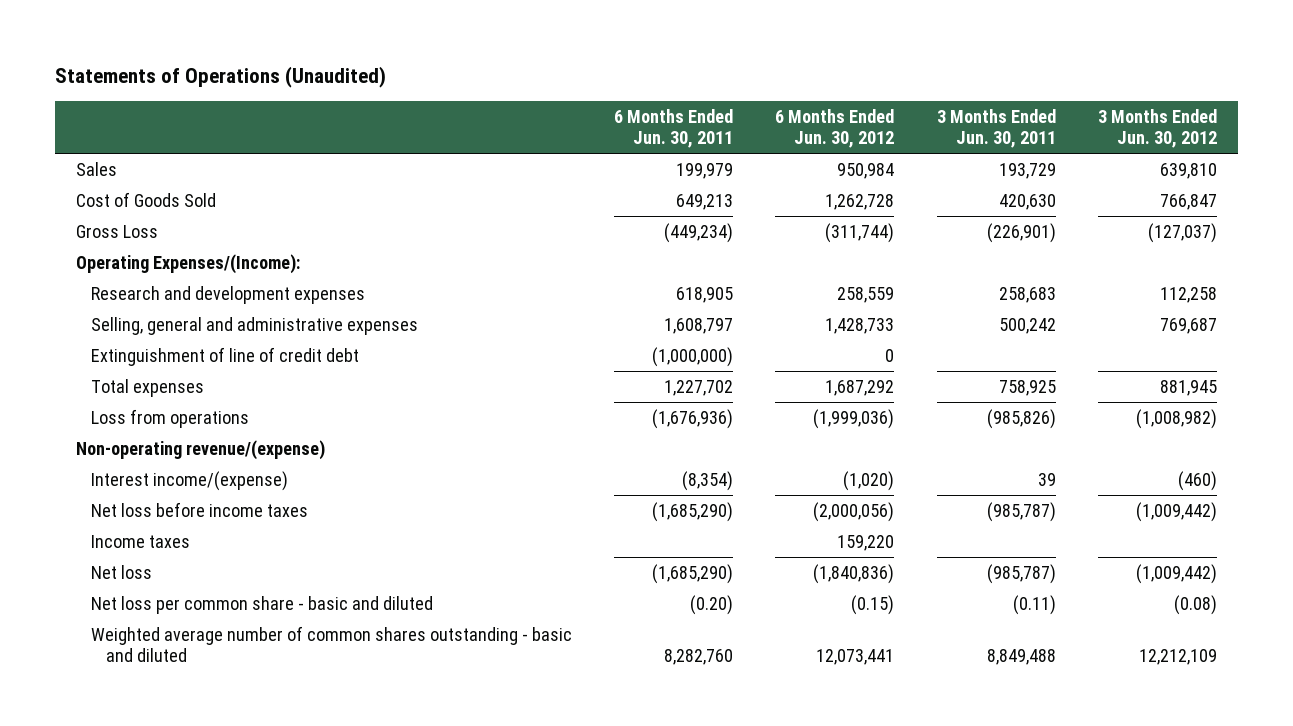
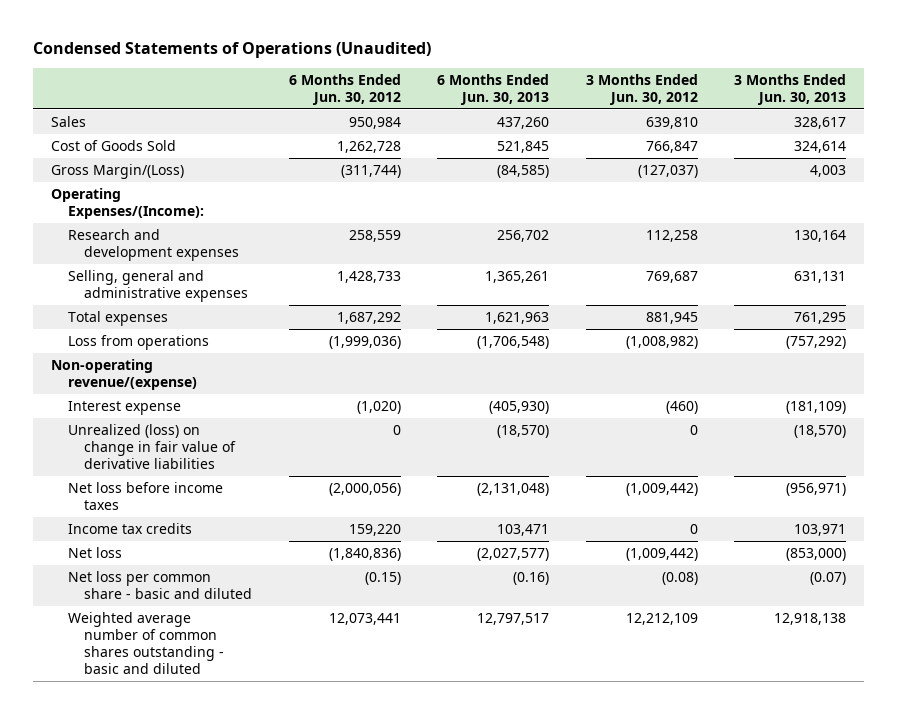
- Statements of Operations (Unaudited)
+ Condensed Statements of Operations (Unaudited)
- | 6 Months Ended Jun. 30, 2011 | 6 Months Ended Jun. 30, 2012 | 3 Months Ended Jun. 30, 2011 | 3 Months Ended Jun. 30, 2012
+ | 6 Months Ended Jun. 30, 2012 | 6 Months Ended Jun. 30, 2013 | 3 Months Ended Jun. 30, 2012 | 3 Months Ended Jun. 30, 2013
- Gross Loss | (449,234) | (311,744) | (226,901) | (127,037)
+ Gross Margin/(Loss) | (311,744) | (84,585) | (127,037) | 4,003
- Extinguishment of line of credit debt | (1,000,000) | 0 | |
- Interest income/(expense) | (8,354) | (1,020) | 39 | (460)
+ Interest expense | (1,020) | (405,930) | (460) | (181,109)
+ Unrealized (loss) on change in fair value of derivative liabilities | 0 | (18,570) | 0 | (18,570)
- Income taxes | | 159,220 | |
+ Income tax credits | 159,220 | 103,471 | 0 | 103,971

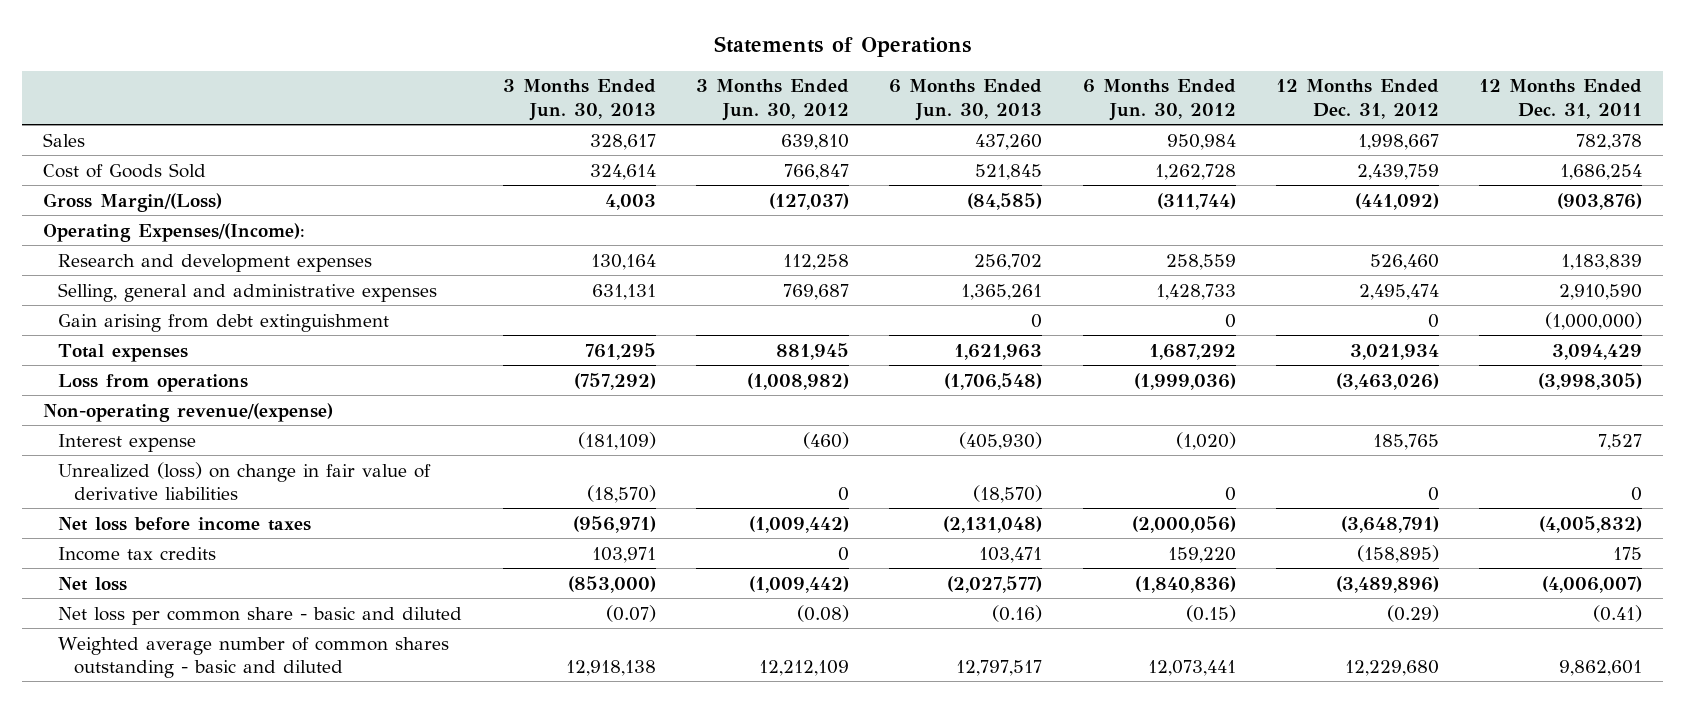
- Condensed Statements of Operations (Unaudited)
+ Statements of Operations
- | 6 Months Ended Jun. 30, 2012 | 6 Months Ended Jun. 30, 2013 | 3 Months Ended Jun. 30, 2012 | 3 Months Ended Jun. 30, 2013
+ | 3 Months Ended Jun. 30, 2013 | 3 Months Ended Jun. 30, 2012 | 6 Months Ended Jun. 30, 2013 | 6 Months Ended Jun. 30, 2012 | 12 Months Ended Dec. 31, 2012 | 12 Months Ended Dec. 31, 2011
+ Gain arising from debt extinguishment | | | 0 | 0 | 0 | (1,000,000)

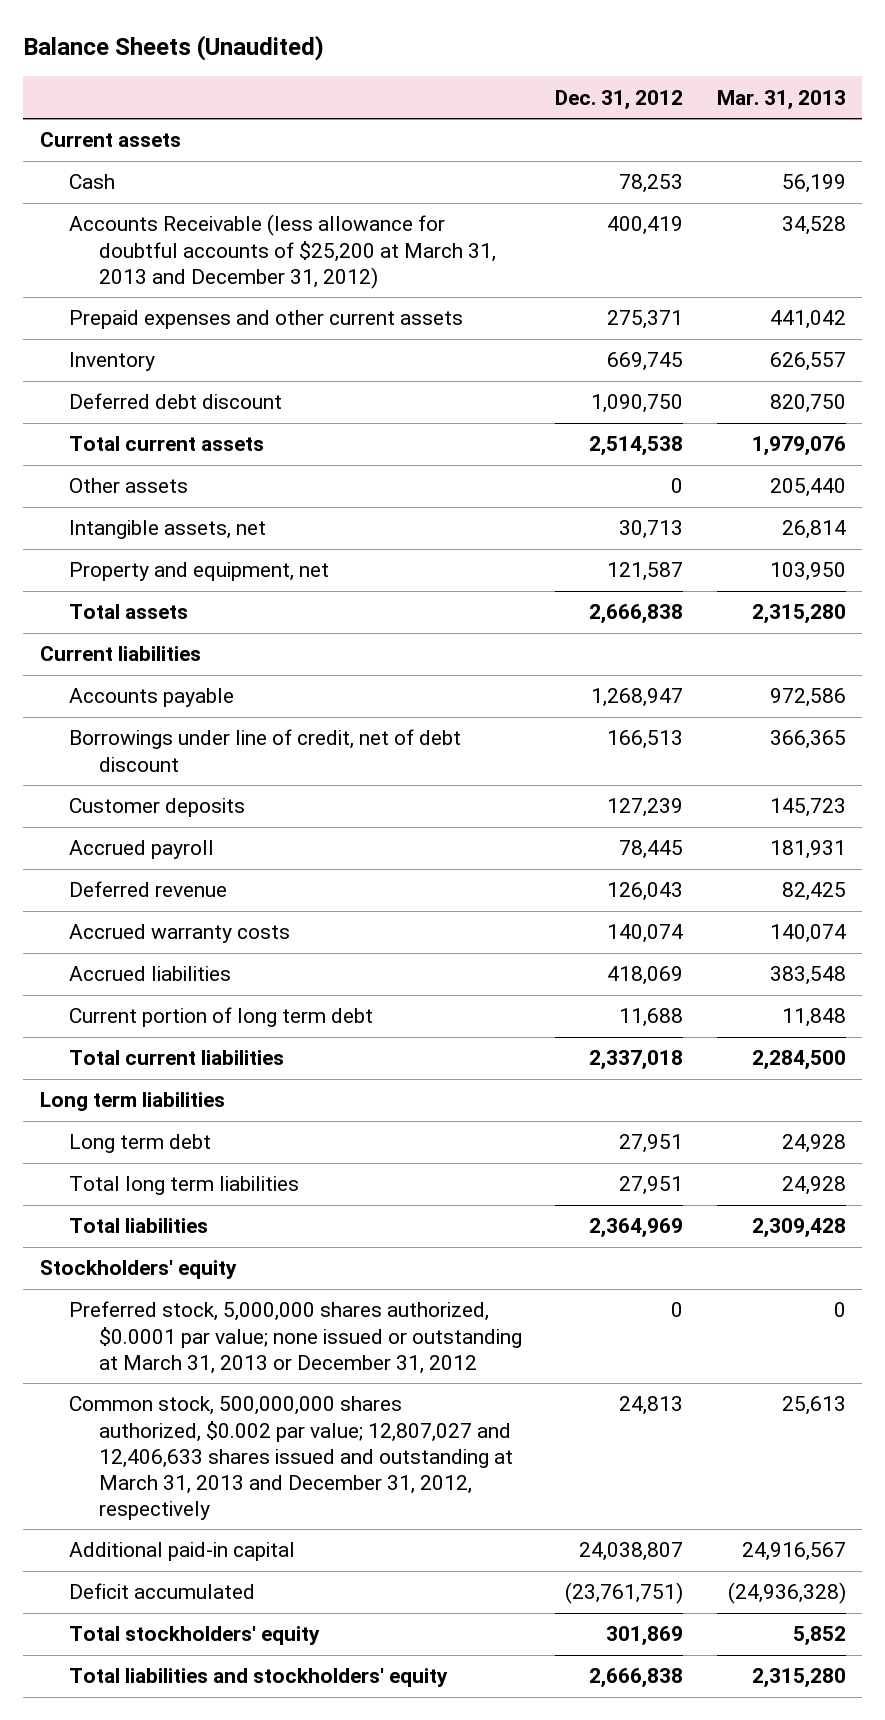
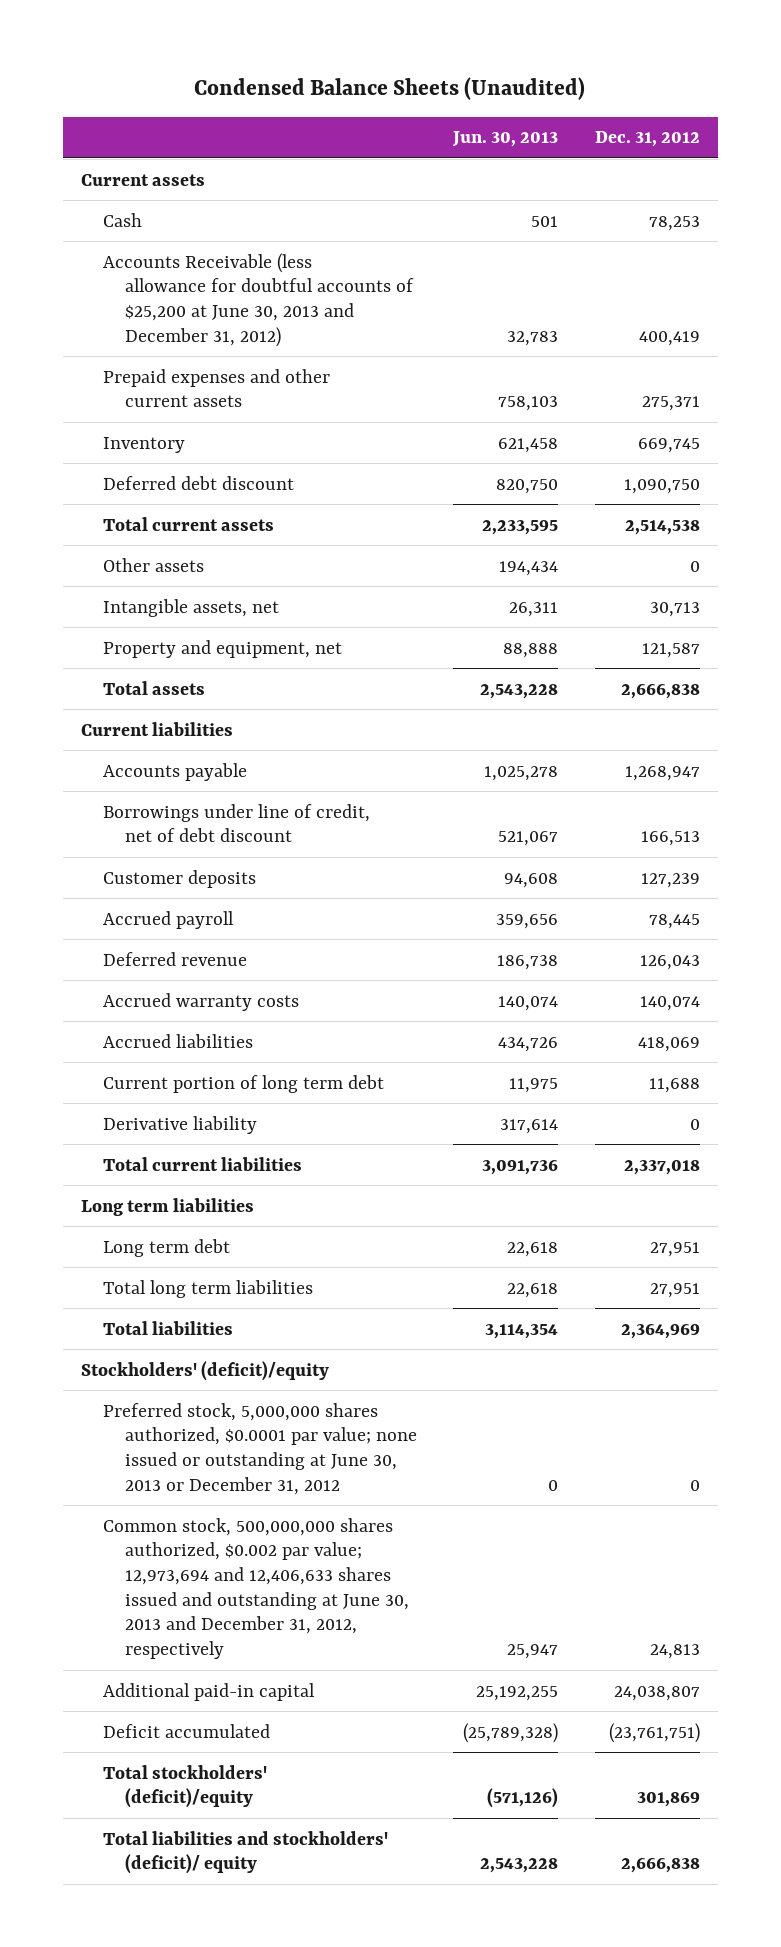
- Balance Sheets (Unaudited)
+ Condensed Balance Sheets (Unaudited)
- | Dec. 31, 2012 | Mar. 31, 2013
+ | Jun. 30, 2013 | Dec. 31, 2012
- Accounts Receivable (less allowance for doubtful accounts of $25,200 at March 31, 2013 and December 31, 2012) | 400,419 | 34,528
+ Accounts Receivable (less allowance for doubtful accounts of $25,200 at June 30, 2013 and December 31, 2012) | 32,783 | 400,419
+ Derivative liability | 317,614 | 0
- Stockholders' equity
- Preferred stock, 5,000,000 shares authorized, $0.0001 par value; none issued or outstanding at March 31, 2013 or December 31, 2012 | 0 | 0
- Common stock, 500,000,000 shares authorized, $0.002 par value; 12,807,027 and 12,406,633 shares issued and outstanding at March 31, 2013 and December 31, 2012, respectively | 24,813 | 25,613
+ Stockholders' (deficit)/equity
+ Preferred stock, 5,000,000 shares authorized, $0.0001 par value; none issued or outstanding at June 30, 2013 or December 31, 2012 | 0 | 0
+ Common stock, 500,000,000 shares authorized, $0.002 par value; 12,973,694 and 12,406,633 shares issued and outstanding at June 30, 2013 and December 31, 2012, respectively | 25,947 | 24,813
- Total stockholders' equity | 301,869 | 5,852
- Total liabilities and stockholders' equity | 2,666,838 | 2,315,280
+ Total stockholders' (deficit)/equity | (571,126) | 301,869
+ Total liabilities and stockholders' (deficit)/ equity | 2,543,228 | 2,666,838

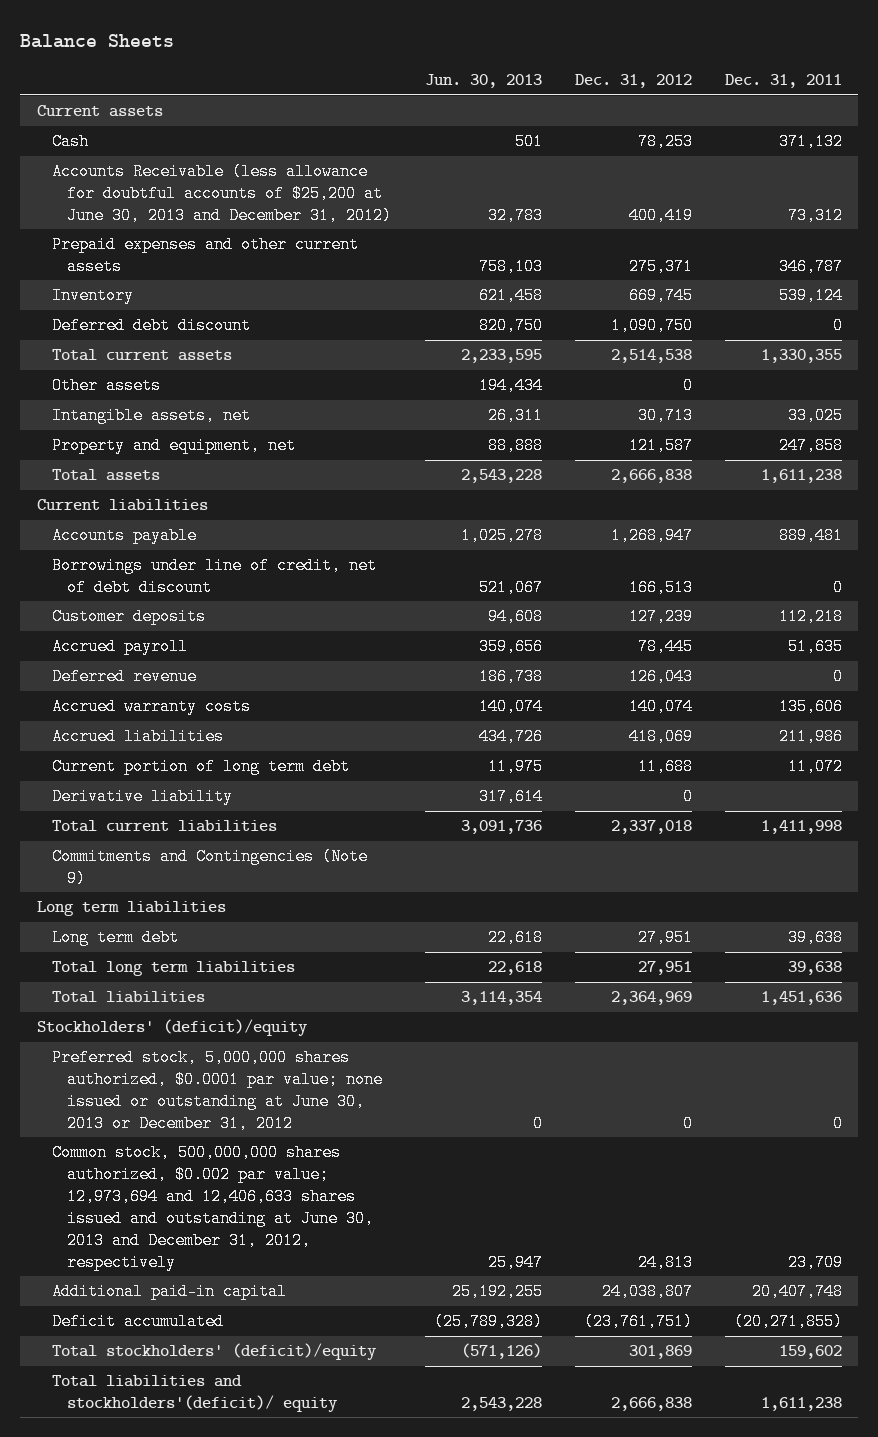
- Condensed Balance Sheets (Unaudited)
+ Balance Sheets
- | Jun. 30, 2013 | Dec. 31, 2012
+ | Jun. 30, 2013 | Dec. 31, 2012 | Dec. 31, 2011
+ Commitments and Contingencies (Note 9)
- Total liabilities and stockholders' (deficit)/ equity | 2,543,228 | 2,666,838
+ Total liabilities and stockholders'(deficit)/ equity | 2,543,228 | 2,666,838 | 1,611,238

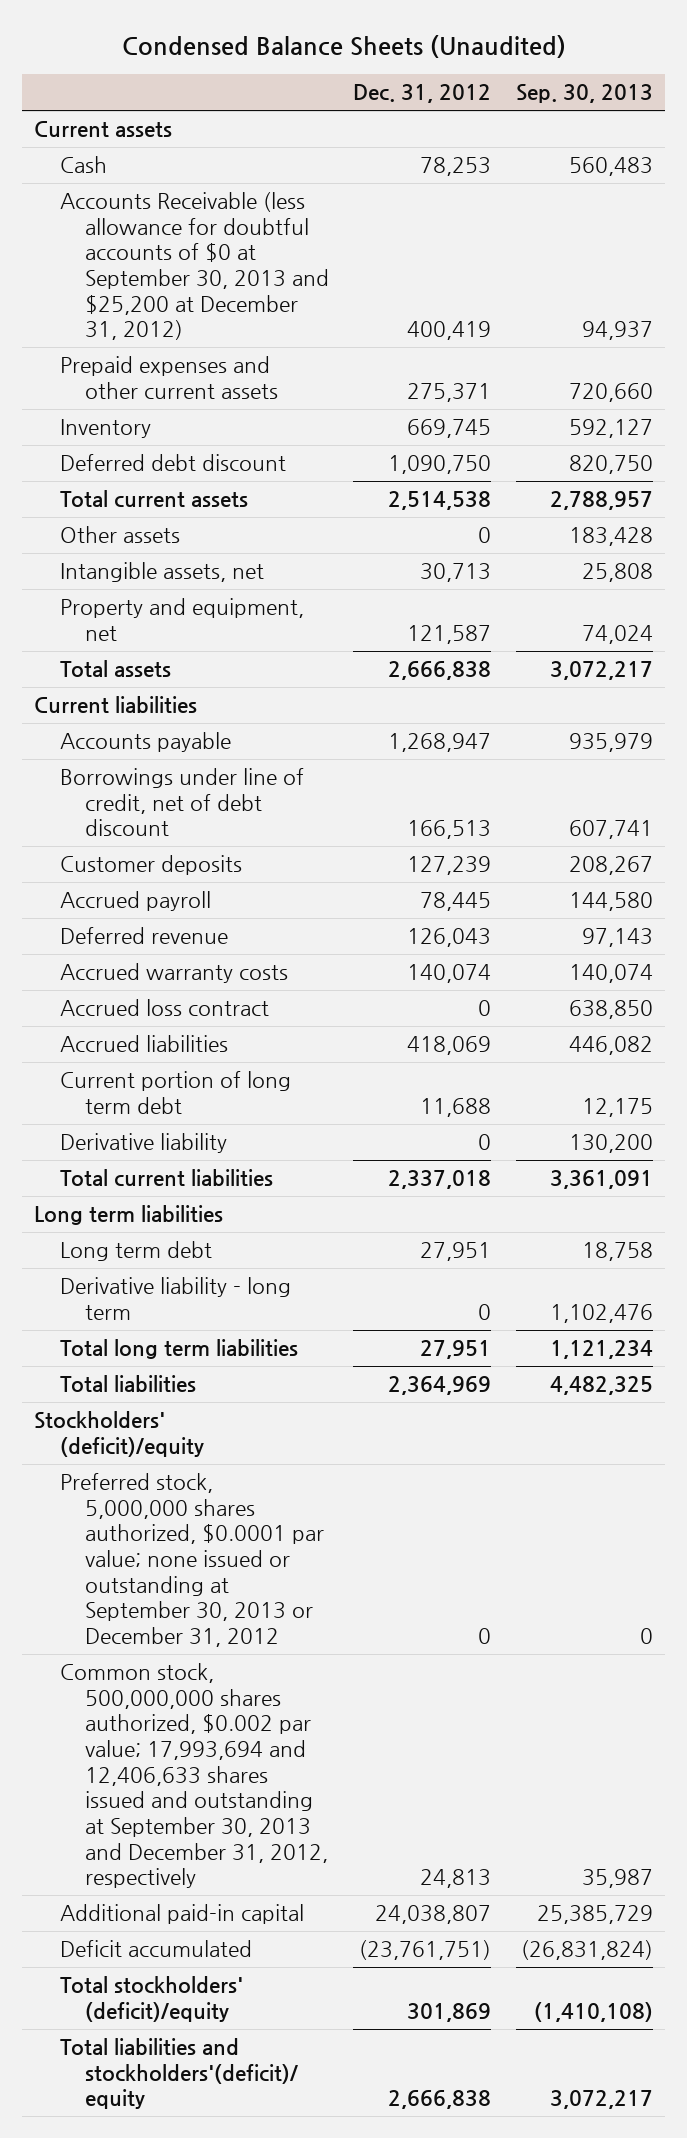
- Balance Sheets
+ Condensed Balance Sheets (Unaudited)
- | Jun. 30, 2013 | Dec. 31, 2012 | Dec. 31, 2011
+ | Dec. 31, 2012 | Sep. 30, 2013
- Accounts Receivable (less allowance for doubtful accounts of $25,200 at June 30, 2013 and December 31, 2012) | 32,783 | 400,419 | 73,312
+ Accounts Receivable (less allowance for doubtful accounts of $0 at September 30, 2013 and $25,200 at December 31, 2012) | 400,419 | 94,937
+ Accrued loss contract | 0 | 638,850
- Commitments and Contingencies (Note 9)
+ Derivative liability - long term | 0 | 1,102,476
- Preferred stock, 5,000,000 shares authorized, $0.0001 par value; none issued or outstanding at June 30, 2013 or December 31, 2012 | 0 | 0 | 0
- Common stock, 500,000,000 shares authorized, $0.002 par value; 12,973,694 and 12,406,633 shares issued and outstanding at June 30, 2013 and December 31, 2012, respectively | 25,947 | 24,813 | 23,709
+ Preferred stock, 5,000,000 shares authorized, $0.0001 par value; none issued or outstanding at September 30, 2013 or December 31, 2012 | 0 | 0
+ Common stock, 500,000,000 shares authorized, $0.002 par value; 17,993,694 and 12,406,633 shares issued and outstanding at September 30, 2013 and December 31, 2012, respectively | 24,813 | 35,987

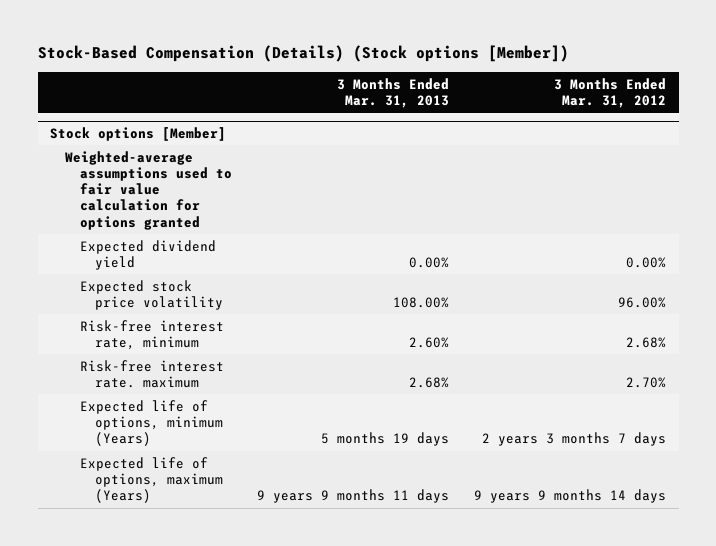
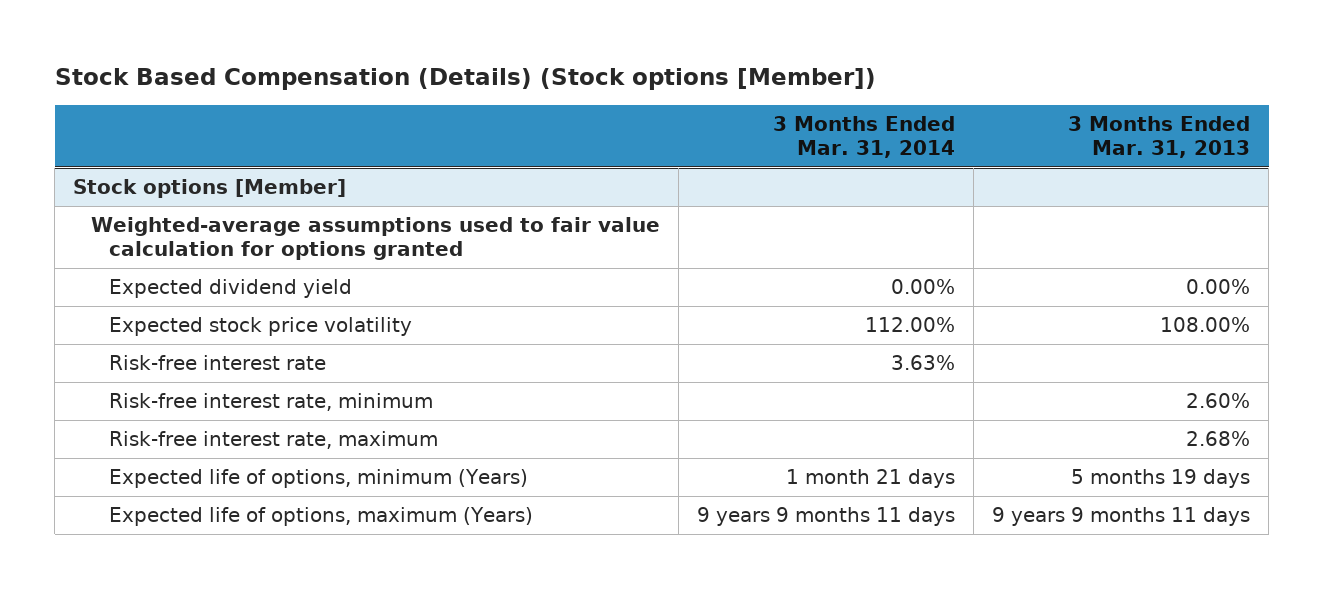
- Stock-Based Compensation (Details) (Stock options [Member])
+ Stock Based Compensation (Details) (Stock options [Member])
- | 3 Months Ended Mar. 31, 2013 | 3 Months Ended Mar. 31, 2012
+ | 3 Months Ended Mar. 31, 2014 | 3 Months Ended Mar. 31, 2013
@ Stock options [Member]
+ Risk-free interest rate | 3.63% |
- Risk-free interest rate. maximum | 2.68% | 2.70%
+ Risk-free interest rate, maximum | | 2.68%

